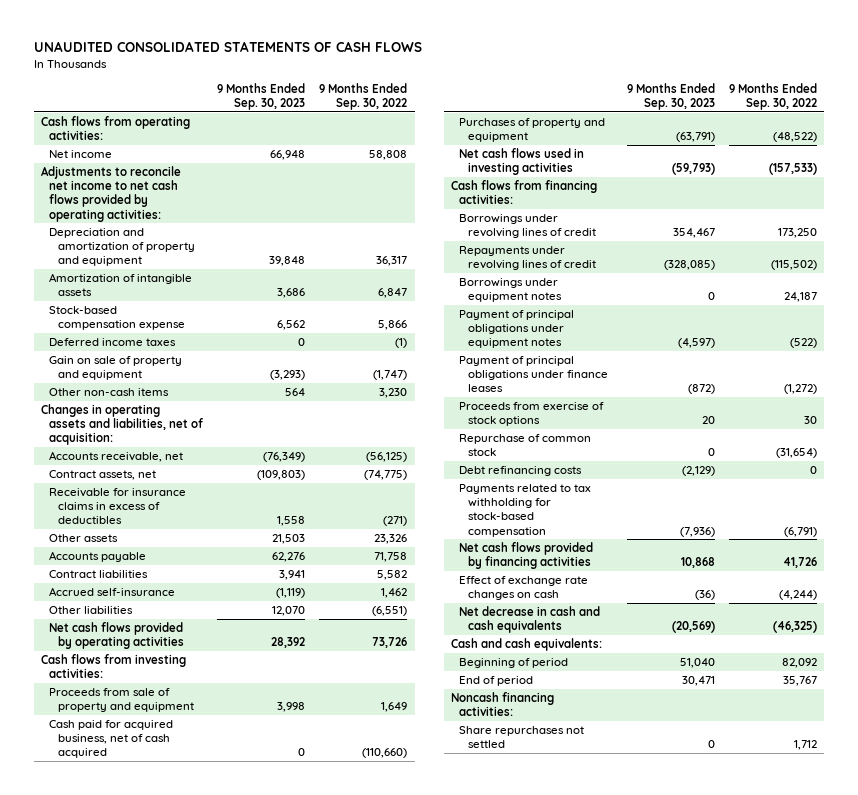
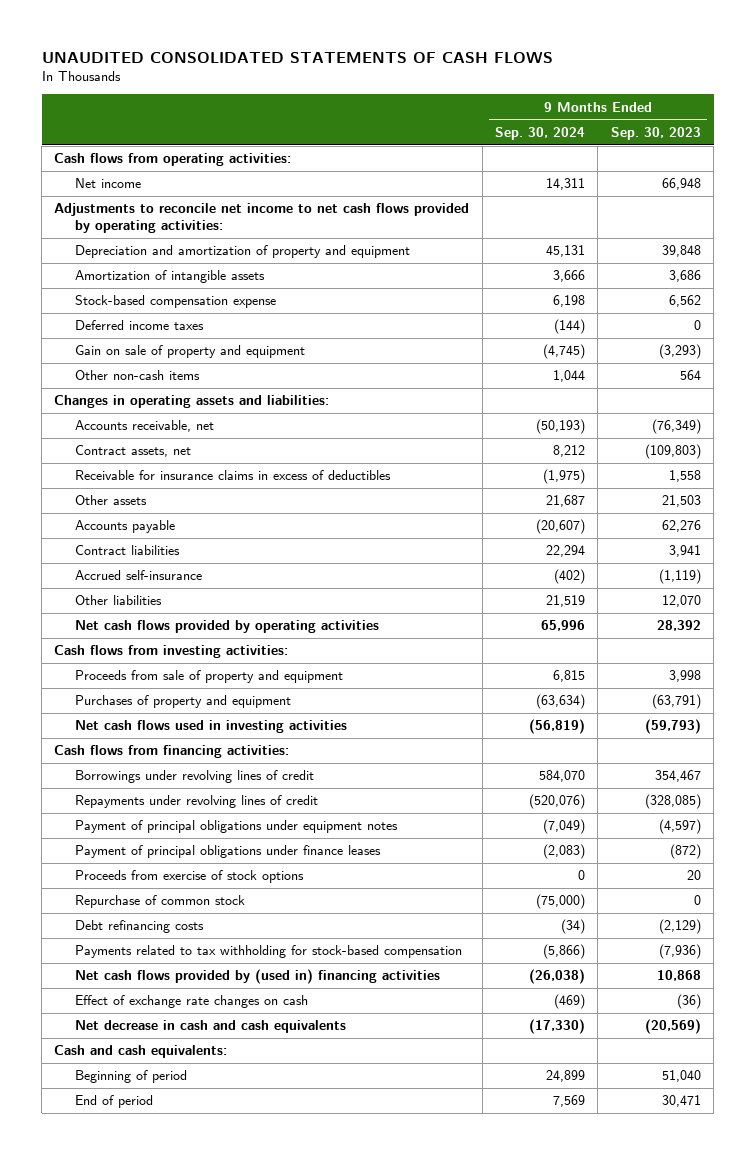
- | 9 Months Ended Sep. 30, 2023 | 9 Months Ended Sep. 30, 2022
+ | 9 Months Ended Sep. 30, 2024 | 9 Months Ended Sep. 30, 2023
- Changes in operating assets and liabilities, net of acquisition:
+ Changes in operating assets and liabilities:
- Cash paid for acquired business, net of cash acquired | 0 | (110,660)
- Borrowings under equipment notes | 0 | 24,187
- Net cash flows provided by financing activities | 10,868 | 41,726
+ Net cash flows provided by (used in) financing activities | (26,038) | 10,868
- Noncash financing activities:
- Share repurchases not settled | 0 | 1,712

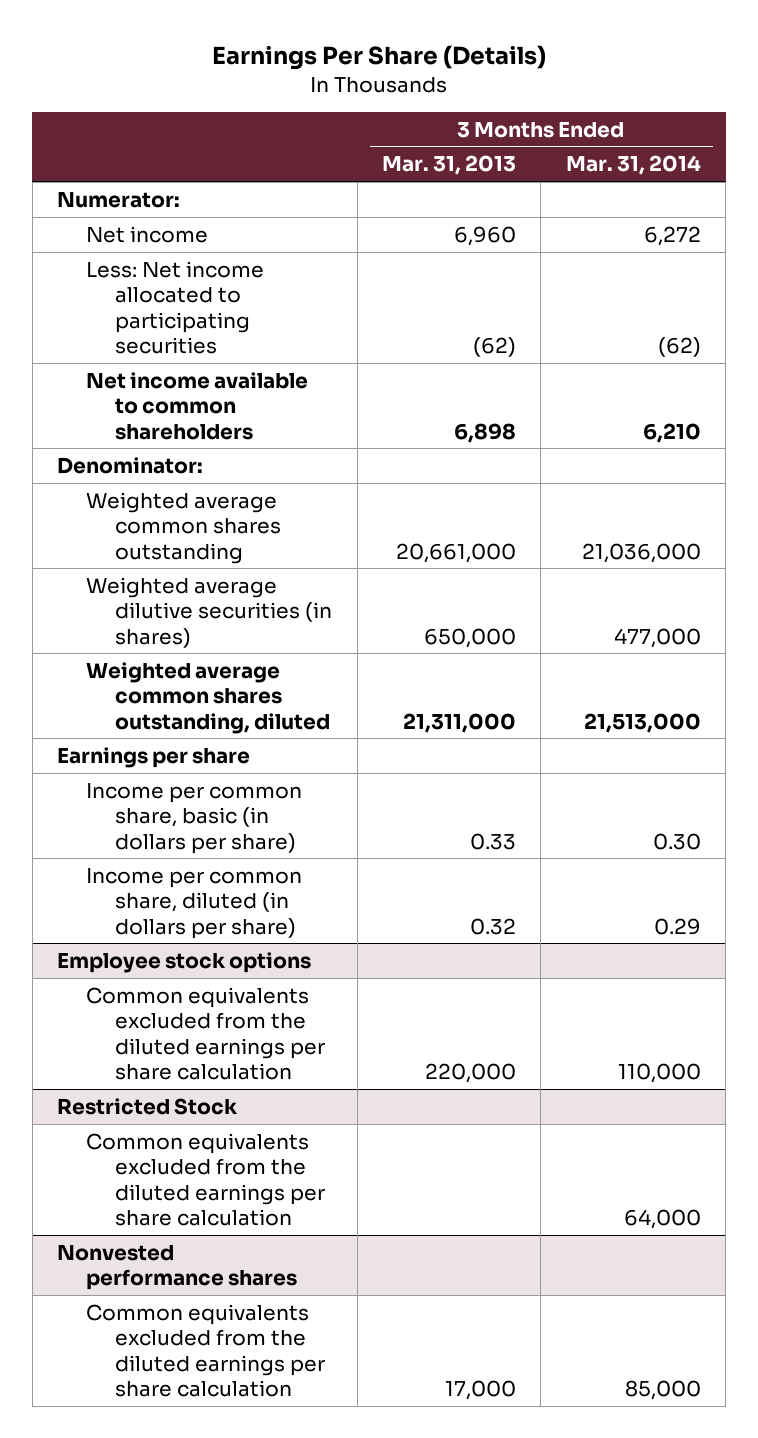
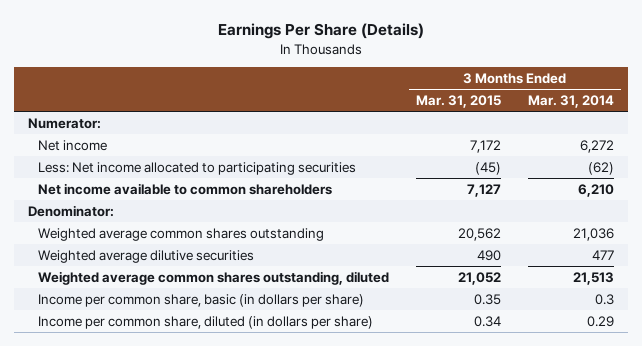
- | 3 Months Ended Mar. 31, 2013 | 3 Months Ended Mar. 31, 2014
+ | 3 Months Ended Mar. 31, 2015 | 3 Months Ended Mar. 31, 2014
- Weighted average common shares outstanding | 20,661,000 | 21,036,000
- Weighted average dilutive securities (in shares) | 650,000 | 477,000
- Weighted average common shares outstanding, diluted | 21,311,000 | 21,513,000
- Earnings per share
- Income per common share, basic (in dollars per share) | 0.33 | 0.30
+ Weighted average common shares outstanding | 20,562 | 21,036
+ Weighted average dilutive securities | 490 | 477
+ Weighted average common shares outstanding, diluted | 21,052 | 21,513
+ Income per common share, basic (in dollars per share) | 0.35 | 0.3
- Employee stock options
- Common equivalents excluded from the diluted earnings per share calculation | 220,000 | 110,000
- Restricted Stock
- Common equivalents excluded from the diluted earnings per share calculation | | 64,000
- Nonvested performance shares
- Common equivalents excluded from the diluted earnings per share calculation | 17,000 | 85,000

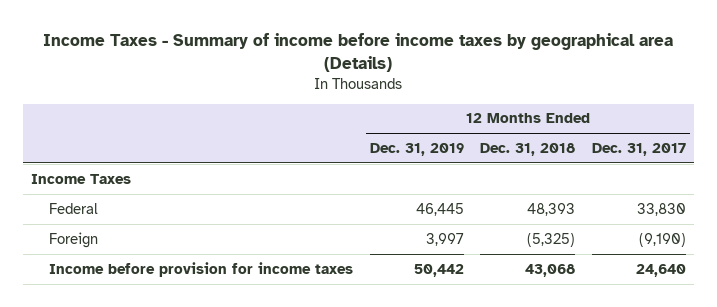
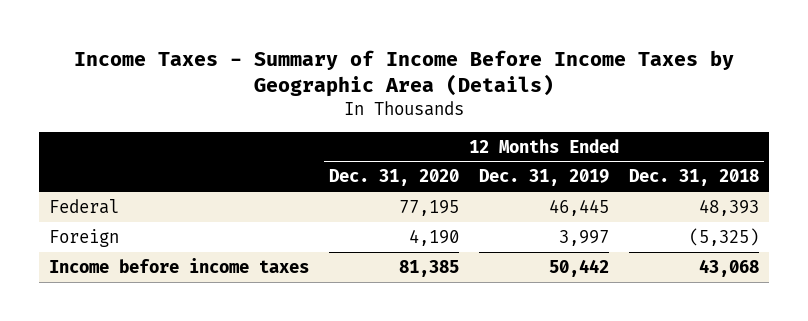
- Income Taxes - Summary of income before income taxes by geographical area (Details)
+ Income Taxes - Summary of Income Before Income Taxes by Geographic Area (Details)
- | 12 Months Ended Dec. 31, 2019 | 12 Months Ended Dec. 31, 2018 | 12 Months Ended Dec. 31, 2017
+ | 12 Months Ended Dec. 31, 2020 | 12 Months Ended Dec. 31, 2019 | 12 Months Ended Dec. 31, 2018
- Income Taxes
- Income before provision for income taxes | 50,442 | 43,068 | 24,640
+ Income before income taxes | 81,385 | 50,442 | 43,068

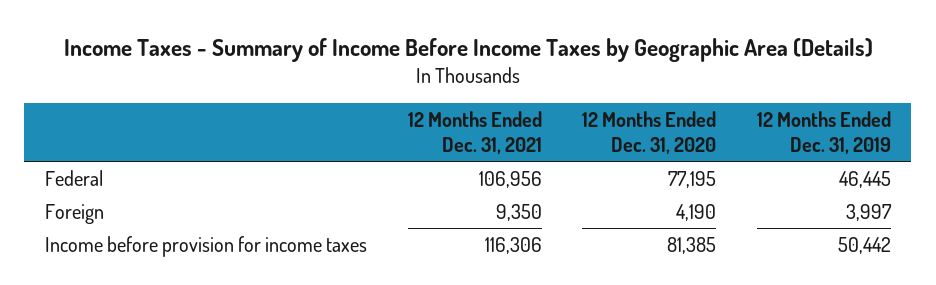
- | 12 Months Ended Dec. 31, 2020 | 12 Months Ended Dec. 31, 2019 | 12 Months Ended Dec. 31, 2018
+ | 12 Months Ended Dec. 31, 2021 | 12 Months Ended Dec. 31, 2020 | 12 Months Ended Dec. 31, 2019
- Income before income taxes | 81,385 | 50,442 | 43,068
+ Income before provision for income taxes | 116,306 | 81,385 | 50,442

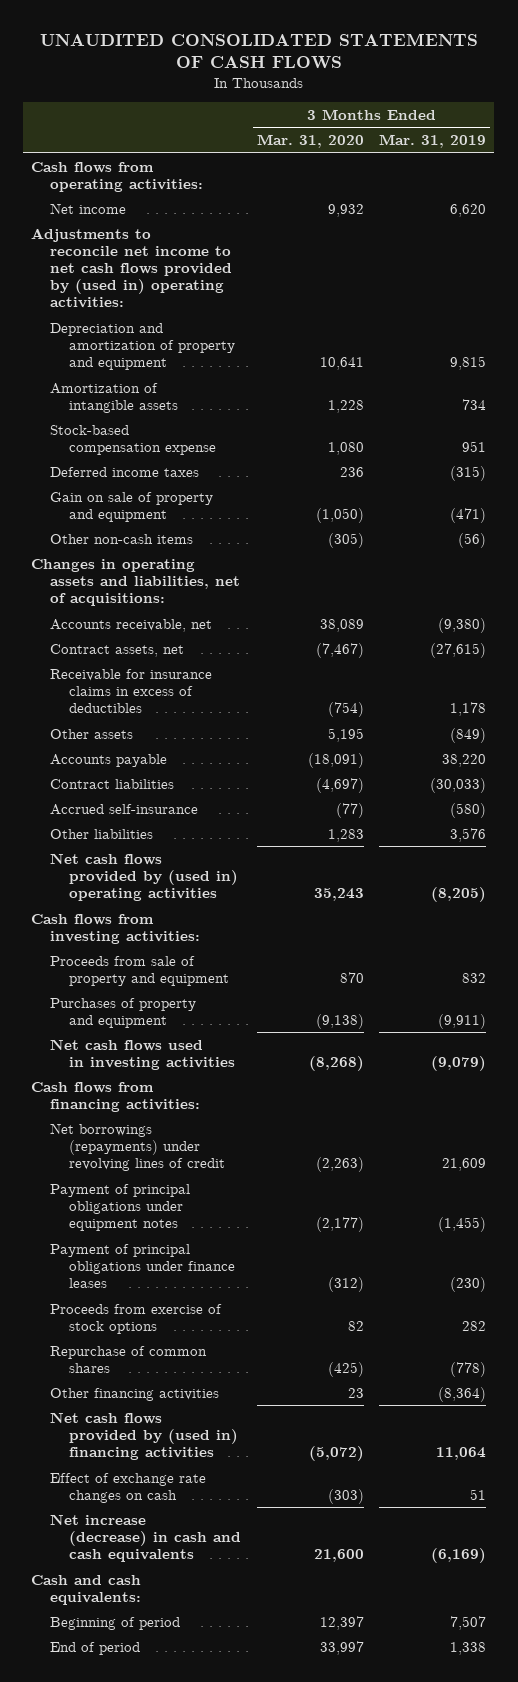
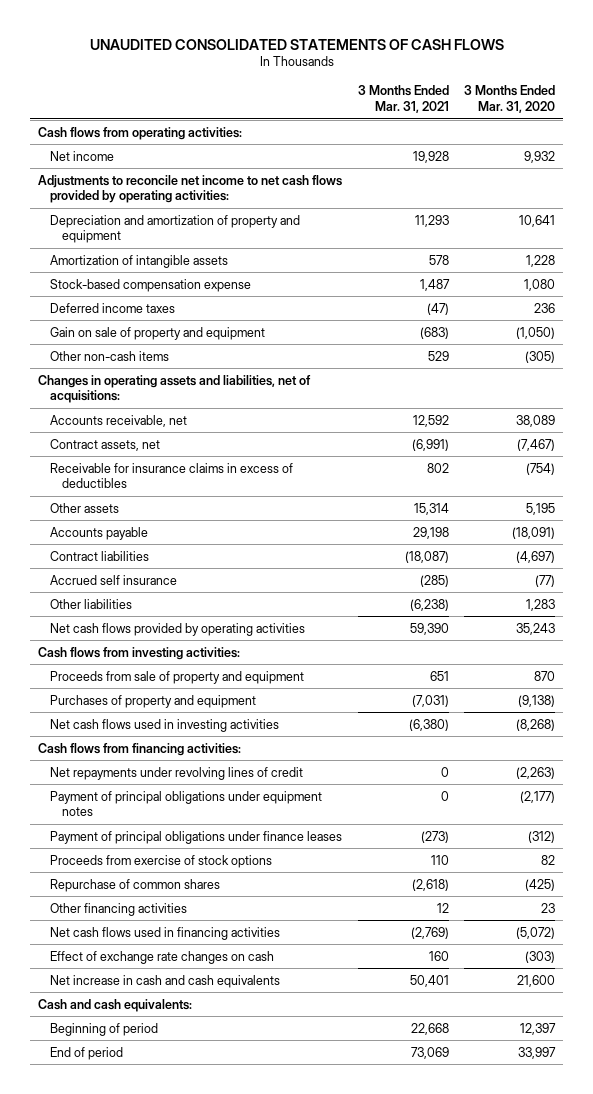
- | 3 Months Ended Mar. 31, 2020 | 3 Months Ended Mar. 31, 2019
+ | 3 Months Ended Mar. 31, 2021 | 3 Months Ended Mar. 31, 2020
- Adjustments to reconcile net income to net cash flows provided by (used in) operating activities:
+ Adjustments to reconcile net income to net cash flows provided by operating activities:
- Accrued self-insurance | (77) | (580)
+ Accrued self insurance | (285) | (77)
- Net cash flows provided by (used in) operating activities | 35,243 | (8,205)
+ Net cash flows provided by operating activities | 59,390 | 35,243
- Net borrowings (repayments) under revolving lines of credit | (2,263) | 21,609
+ Net repayments under revolving lines of credit | 0 | (2,263)
- Net cash flows provided by (used in) financing activities | (5,072) | 11,064
+ Net cash flows used in financing activities | (2,769) | (5,072)
- Net increase (decrease) in cash and cash equivalents | 21,600 | (6,169)
+ Net increase in cash and cash equivalents | 50,401 | 21,600

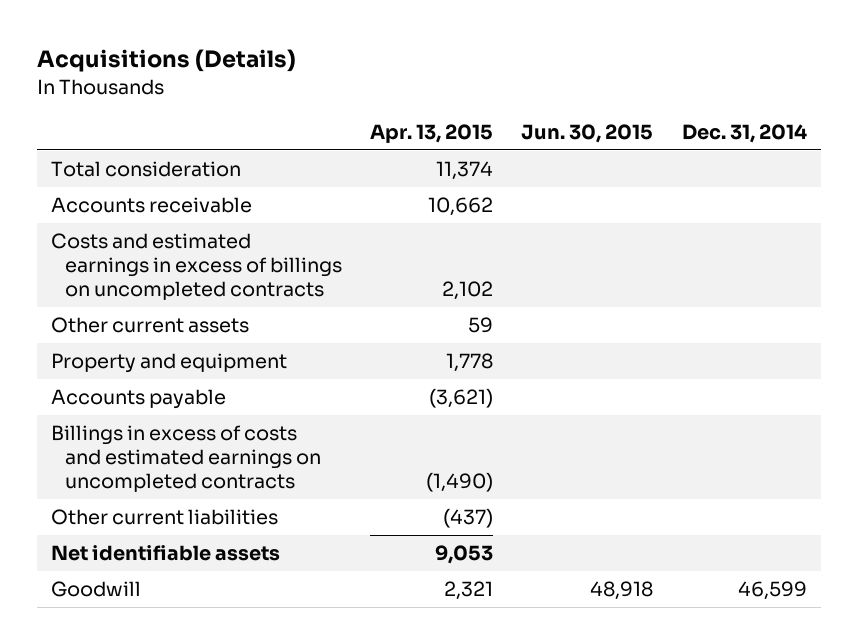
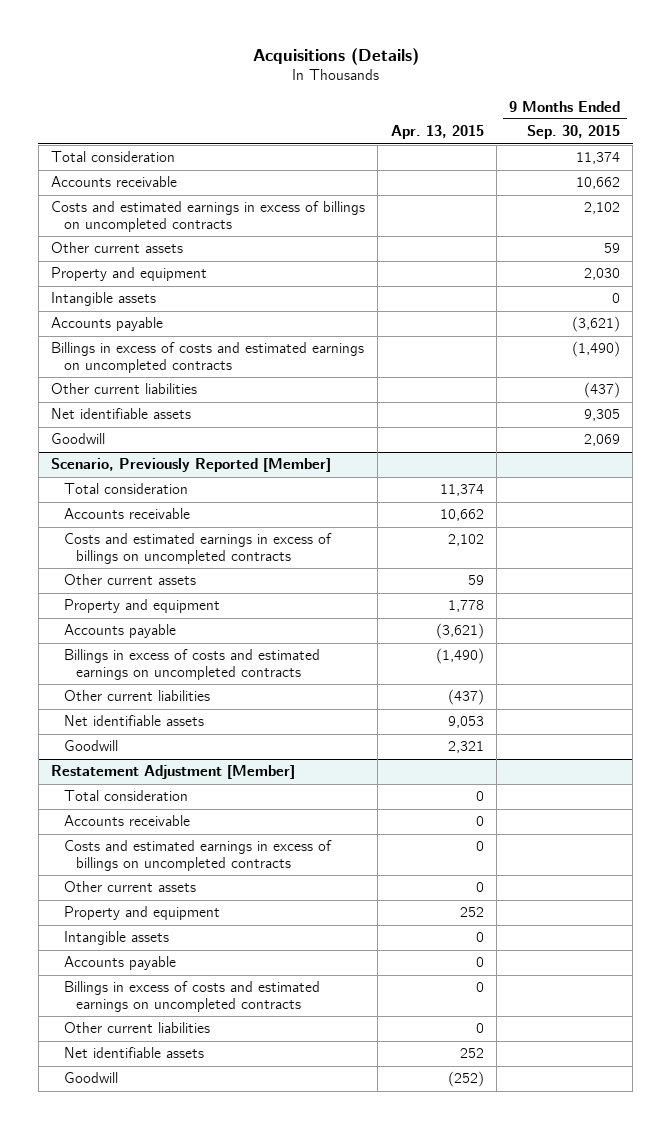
- | Apr. 13, 2015 | Jun. 30, 2015 | Dec. 31, 2014
+ | Apr. 13, 2015 | 9 Months Ended Sep. 30, 2015
+ Total consideration | | 11,374
+ Accounts receivable | | 10,662
+ Costs and estimated earnings in excess of billings on uncompleted contracts | | 2,102
+ Other current assets | | 59
+ Property and equipment | | 2,030
+ Intangible assets | | 0
+ Accounts payable | | (3,621)
+ Billings in excess of costs and estimated earnings on uncompleted contracts | | (1,490)
+ Other current liabilities | | (437)
+ Net identifiable assets | | 9,305
+ Goodwill | | 2,069
+ Scenario, Previously Reported [Member]
+ Restatement Adjustment [Member]
+ Total consideration | 0 |
+ Accounts receivable | 0 |
+ Costs and estimated earnings in excess of billings on uncompleted contracts | 0 |
+ Other current assets | 0 |
+ Property and equipment | 252 |
+ Intangible assets | 0 |
+ Accounts payable | 0 |
+ Billings in excess of costs and estimated earnings on uncompleted contracts | 0 |
+ Other current liabilities | 0 |
+ Net identifiable assets | 252 |
+ Goodwill | (252) |

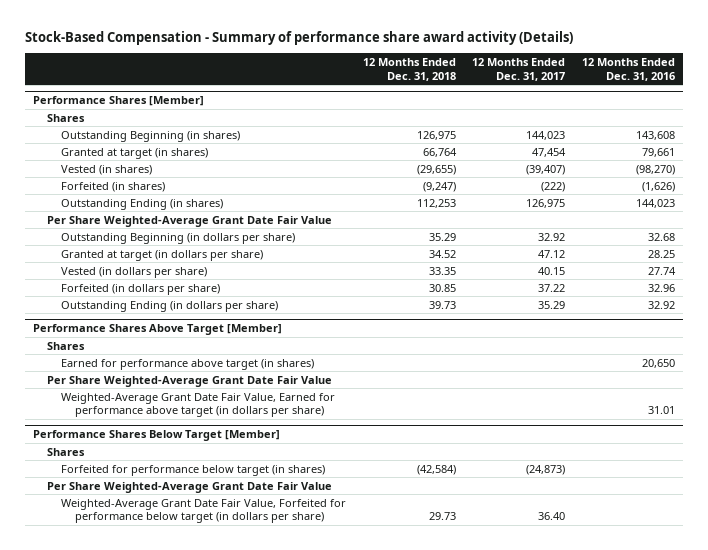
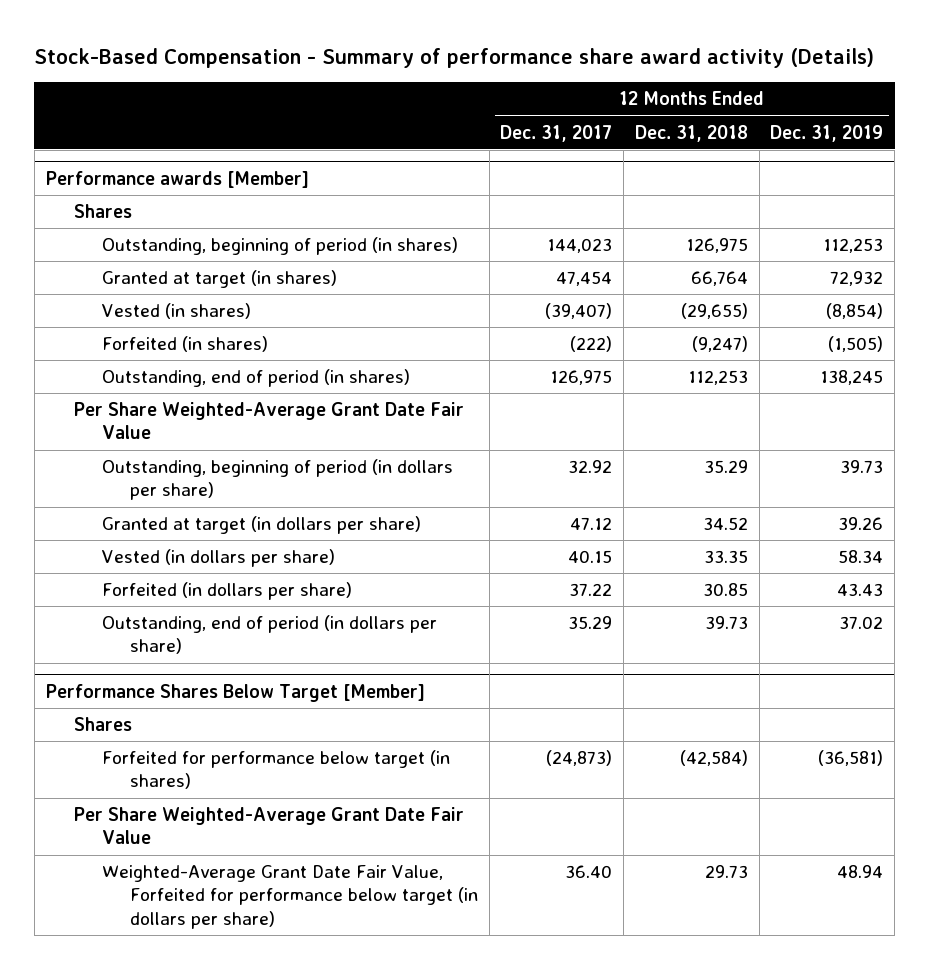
- | 12 Months Ended Dec. 31, 2018 | 12 Months Ended Dec. 31, 2017 | 12 Months Ended Dec. 31, 2016
+ | 12 Months Ended Dec. 31, 2017 | 12 Months Ended Dec. 31, 2018 | 12 Months Ended Dec. 31, 2019
- Performance Shares [Member]
+ Performance awards [Member]
- Outstanding Beginning (in shares) | 126,975 | 144,023 | 143,608
+ Outstanding, beginning of period (in shares) | 144,023 | 126,975 | 112,253
- Outstanding Ending (in shares) | 112,253 | 126,975 | 144,023
+ Outstanding, end of period (in shares) | 126,975 | 112,253 | 138,245
- Outstanding Beginning (in dollars per share) | 35.29 | 32.92 | 32.68
+ Outstanding, beginning of period (in dollars per share) | 32.92 | 35.29 | 39.73
- Outstanding Ending (in dollars per share) | 39.73 | 35.29 | 32.92
- Performance Shares Above Target [Member]
- Shares
- Earned for performance above target (in shares) | | | 20,650
- Per Share Weighted-Average Grant Date Fair Value
- Weighted-Average Grant Date Fair Value, Earned for performance above target (in dollars per share) | | | 31.01
+ Outstanding, end of period (in dollars per share) | 35.29 | 39.73 | 37.02

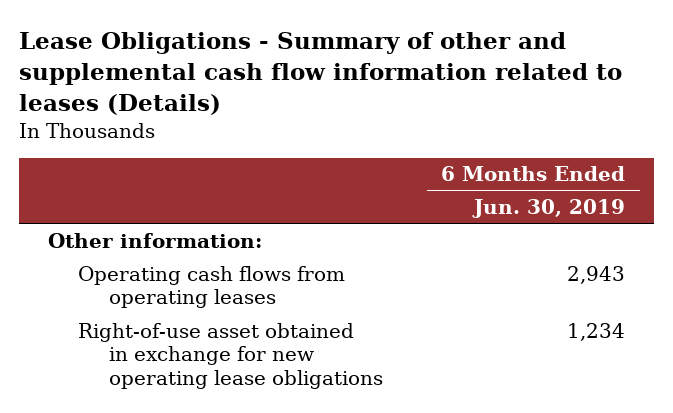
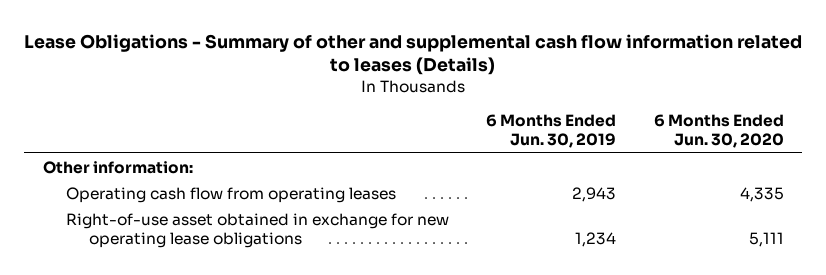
- | 6 Months Ended Jun. 30, 2019
+ | 6 Months Ended Jun. 30, 2019 | 6 Months Ended Jun. 30, 2020
- Operating cash flows from operating leases | 2,943
+ Operating cash flow from operating leases | 2,943 | 4,335

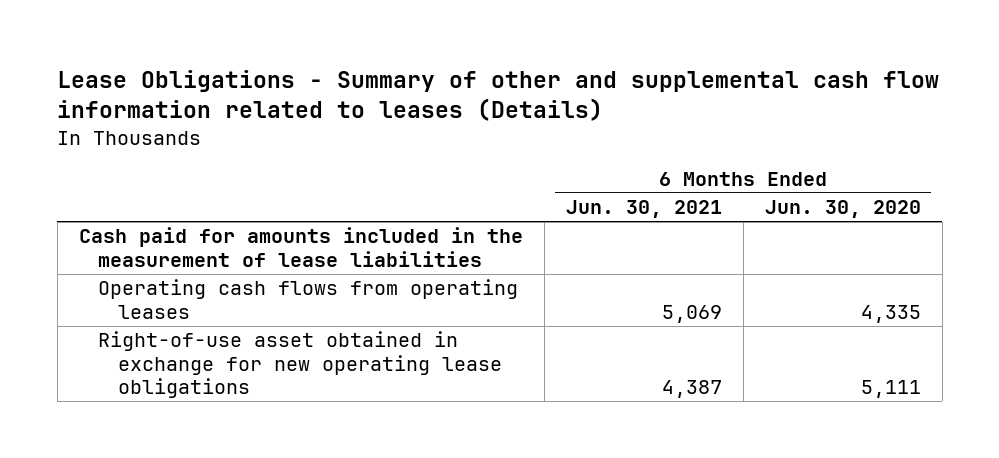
- | 6 Months Ended Jun. 30, 2019 | 6 Months Ended Jun. 30, 2020
+ | 6 Months Ended Jun. 30, 2021 | 6 Months Ended Jun. 30, 2020
- Other information:
- Operating cash flow from operating leases | 2,943 | 4,335
+ Cash paid for amounts included in the measurement of lease liabilities
+ Operating cash flows from operating leases | 5,069 | 4,335

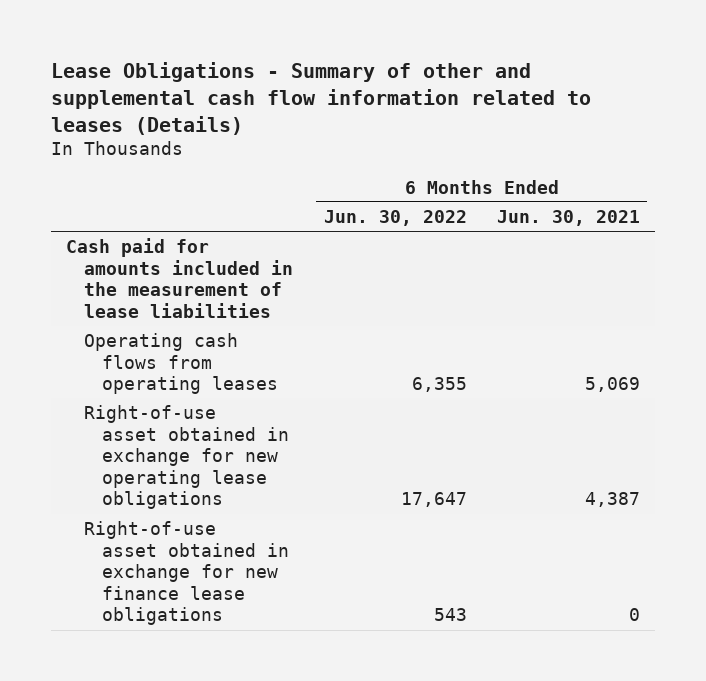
- | 6 Months Ended Jun. 30, 2021 | 6 Months Ended Jun. 30, 2020
+ | 6 Months Ended Jun. 30, 2022 | 6 Months Ended Jun. 30, 2021
+ Right-of-use asset obtained in exchange for new finance lease obligations | 543 | 0

